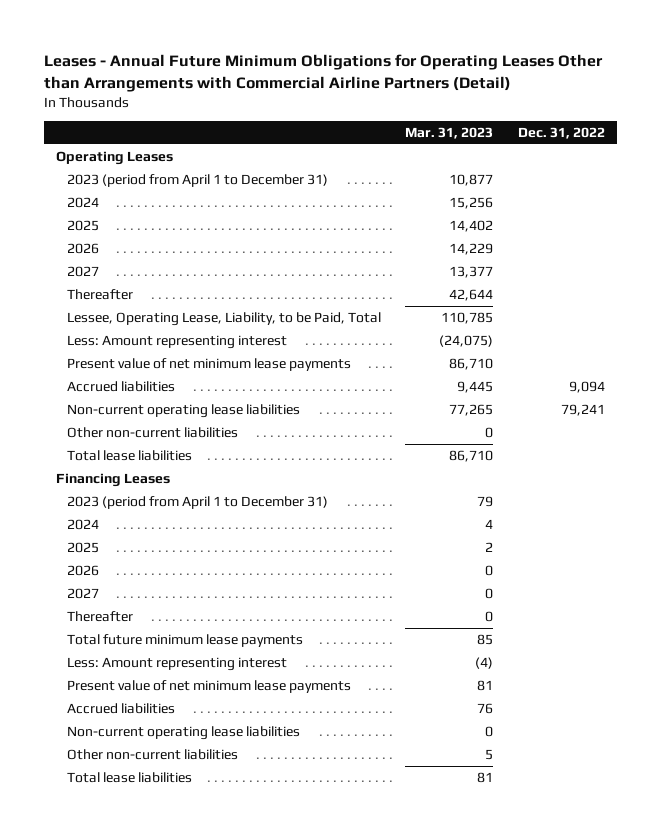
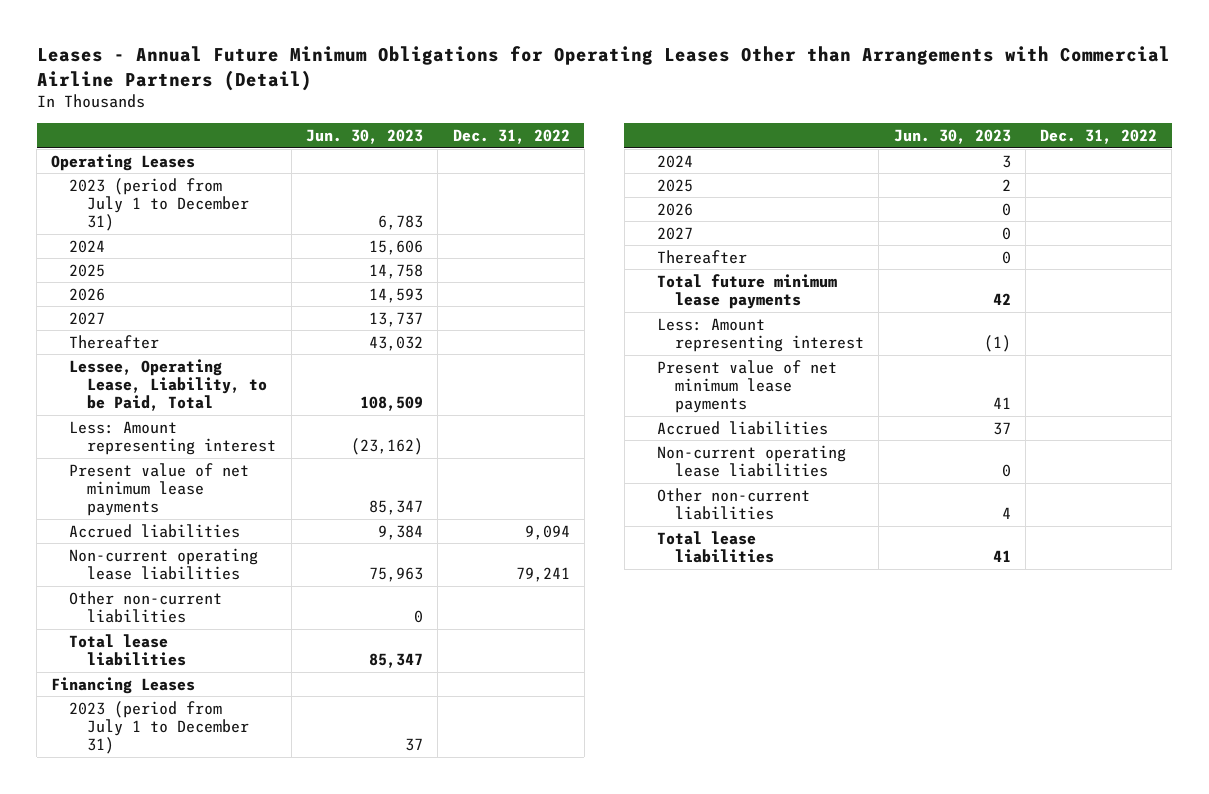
- | Mar. 31, 2023 | Dec. 31, 2022
+ | Jun. 30, 2023 | Dec. 31, 2022
- 2023 (period from April 1 to December 31) | 10,877 |
+ 2023 (period from July 1 to December 31) | 6,783 |
- 2023 (period from April 1 to December 31) | 79 |
+ 2023 (period from July 1 to December 31) | 37 |

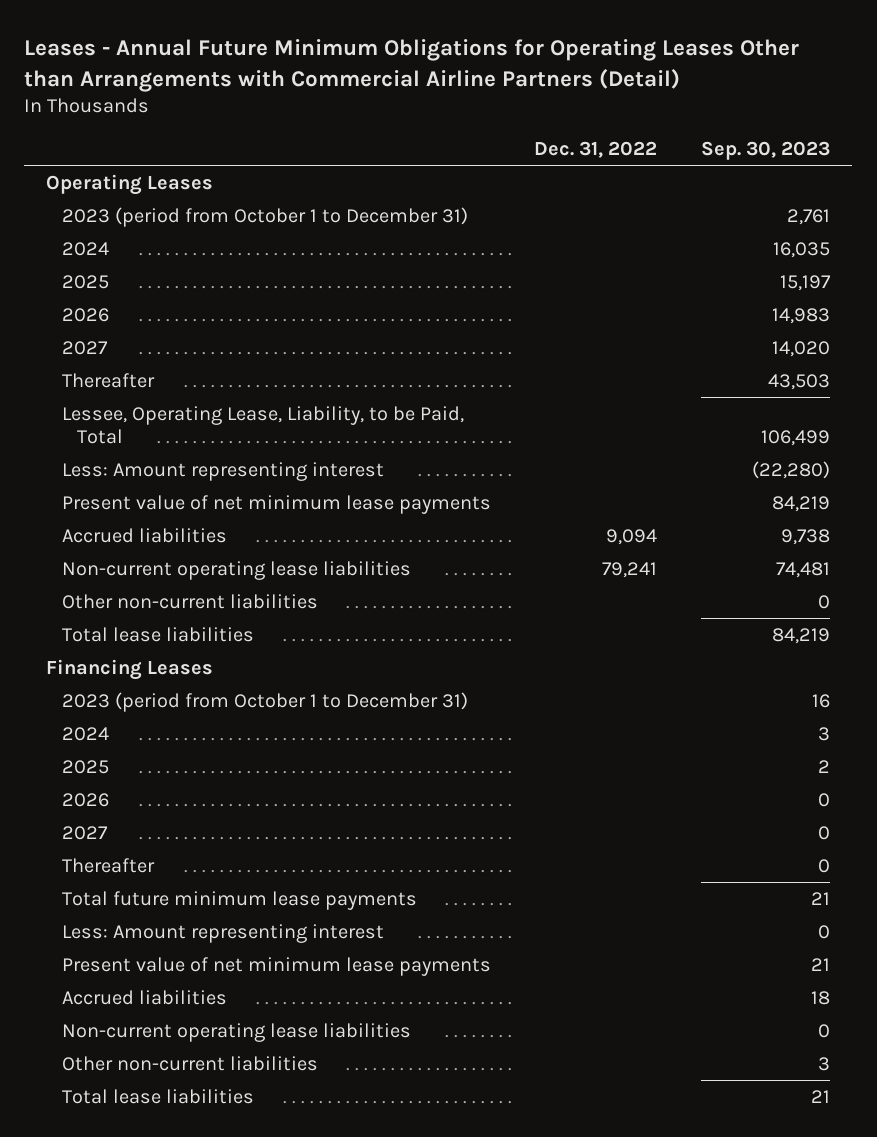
- | Jun. 30, 2023 | Dec. 31, 2022
+ | Dec. 31, 2022 | Sep. 30, 2023
- 2023 (period from July 1 to December 31) | 6,783 |
+ 2023 (period from October 1 to December 31) | | 2,761
- 2023 (period from July 1 to December 31) | 37 |
+ 2023 (period from October 1 to December 31) | | 16

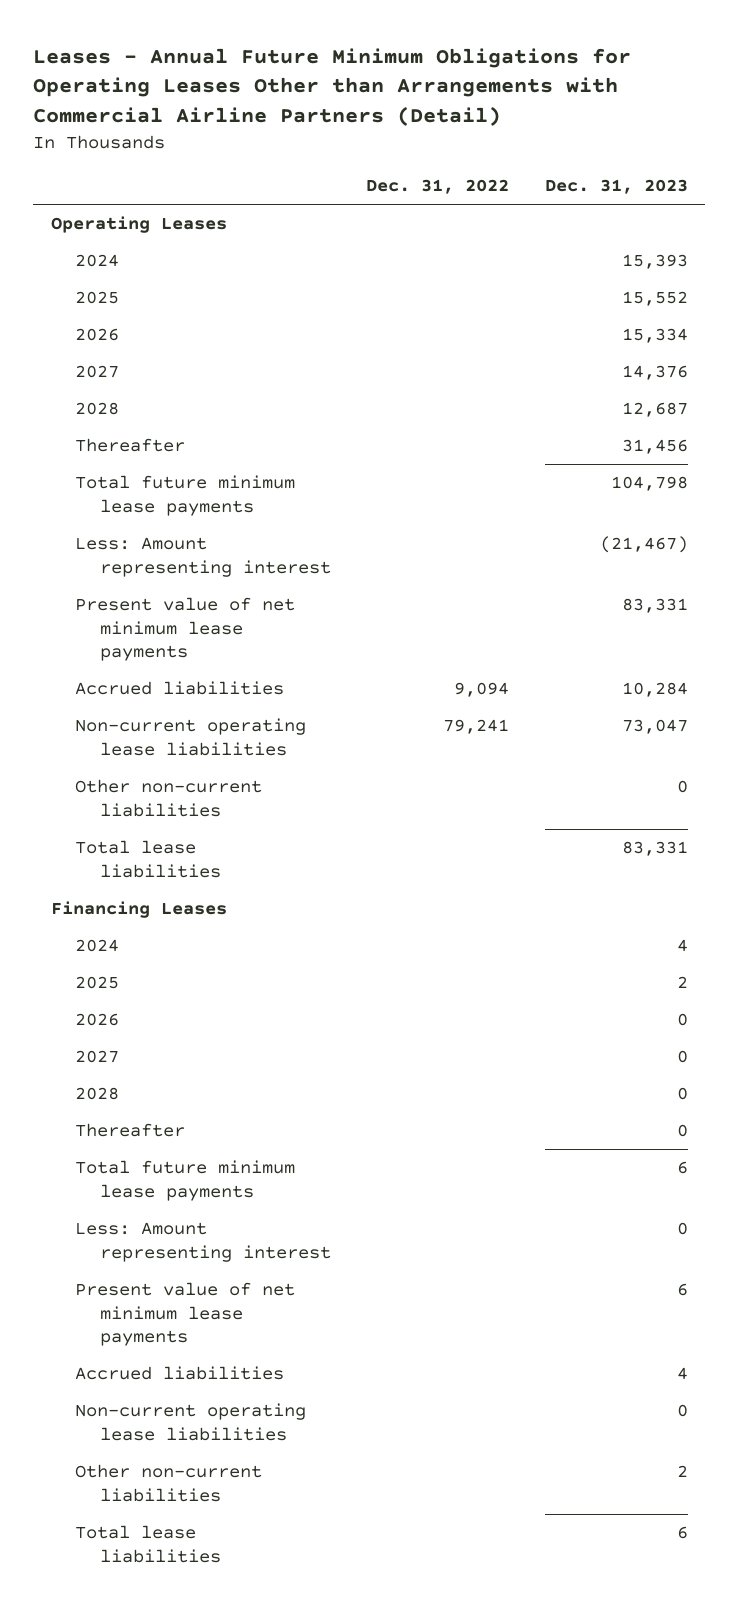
- | Dec. 31, 2022 | Sep. 30, 2023
+ | Dec. 31, 2022 | Dec. 31, 2023
- 2023 (period from October 1 to December 31) | | 2,761
+ 2028 | | 12,687
- Lessee, Operating Lease, Liability, to be Paid, Total | | 106,499
+ Total future minimum lease payments | | 104,798
- 2023 (period from October 1 to December 31) | | 16
+ 2028 | | 0

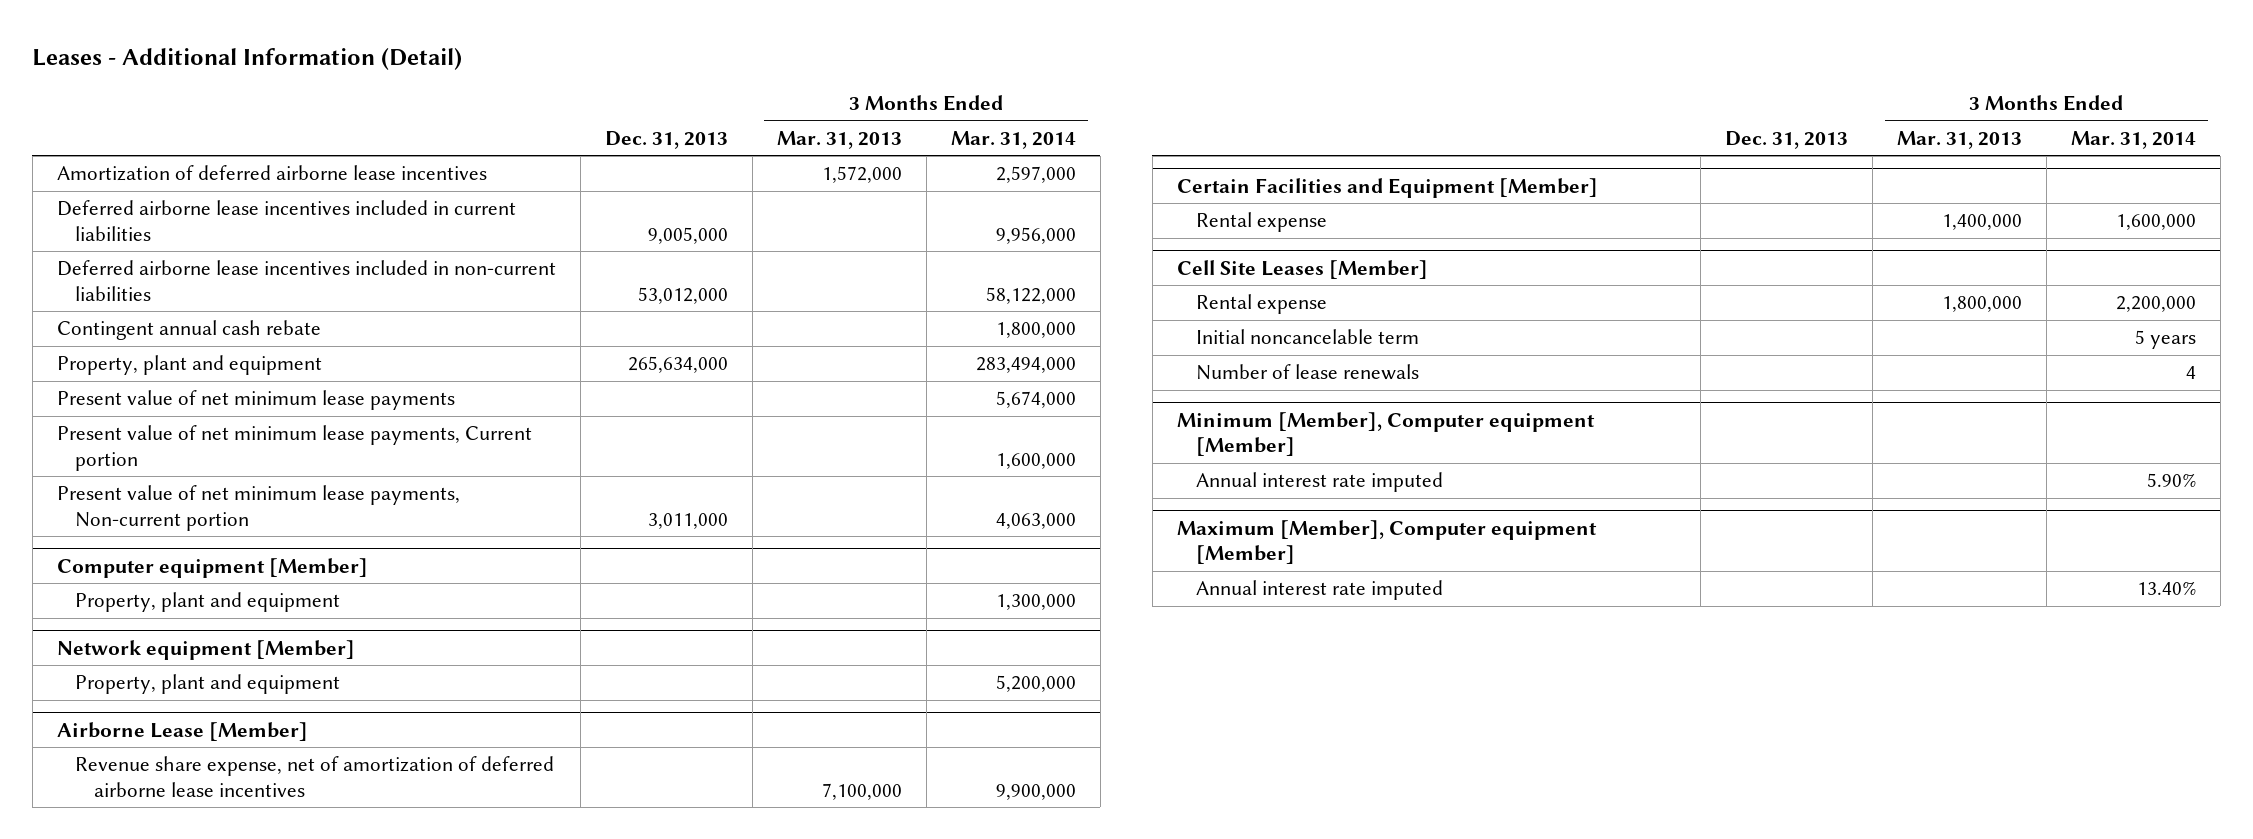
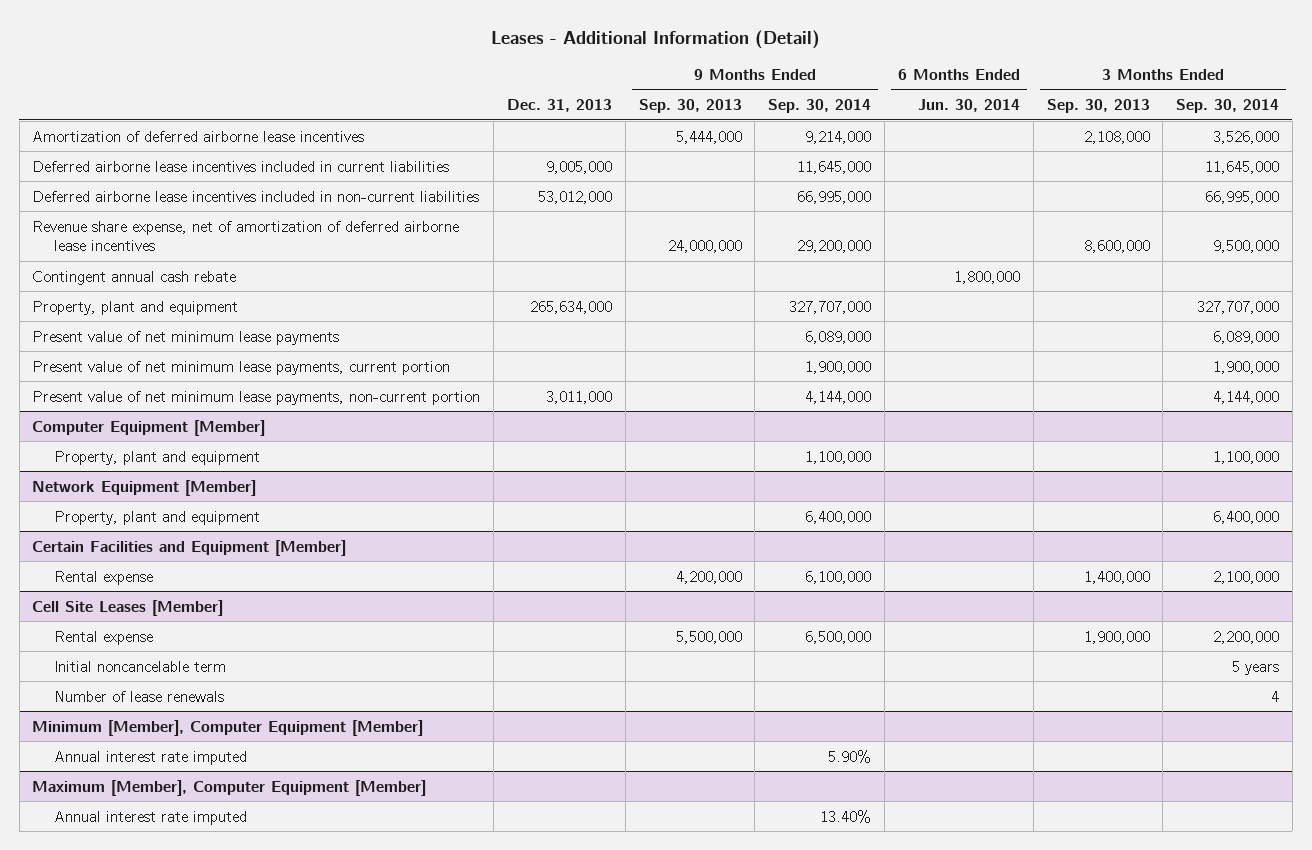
- | Dec. 31, 2013 | 3 Months Ended Mar. 31, 2013 | 3 Months Ended Mar. 31, 2014
+ | Dec. 31, 2013 | 9 Months Ended Sep. 30, 2013 | 9 Months Ended Sep. 30, 2014 | 6 Months Ended Jun. 30, 2014 | 3 Months Ended Sep. 30, 2013 | 3 Months Ended Sep. 30, 2014
+ Revenue share expense, net of amortization of deferred airborne lease incentives | | 24,000,000 | 29,200,000 | | 8,600,000 | 9,500,000
- Present value of net minimum lease payments, Current portion | | | 1,600,000
- Present value of net minimum lease payments, Non-current portion | 3,011,000 | | 4,063,000
- Computer equipment [Member]
+ Present value of net minimum lease payments, current portion | | | 1,900,000 | | | 1,900,000
+ Present value of net minimum lease payments, non-current portion | 3,011,000 | | 4,144,000 | | | 4,144,000
+ Computer Equipment [Member]
- Network equipment [Member]
+ Network Equipment [Member]
- Airborne Lease [Member]
- Revenue share expense, net of amortization of deferred airborne lease incentives | | 7,100,000 | 9,900,000
- Minimum [Member], Computer equipment [Member]
+ Minimum [Member], Computer Equipment [Member]
- Maximum [Member], Computer equipment [Member]
+ Maximum [Member], Computer Equipment [Member]

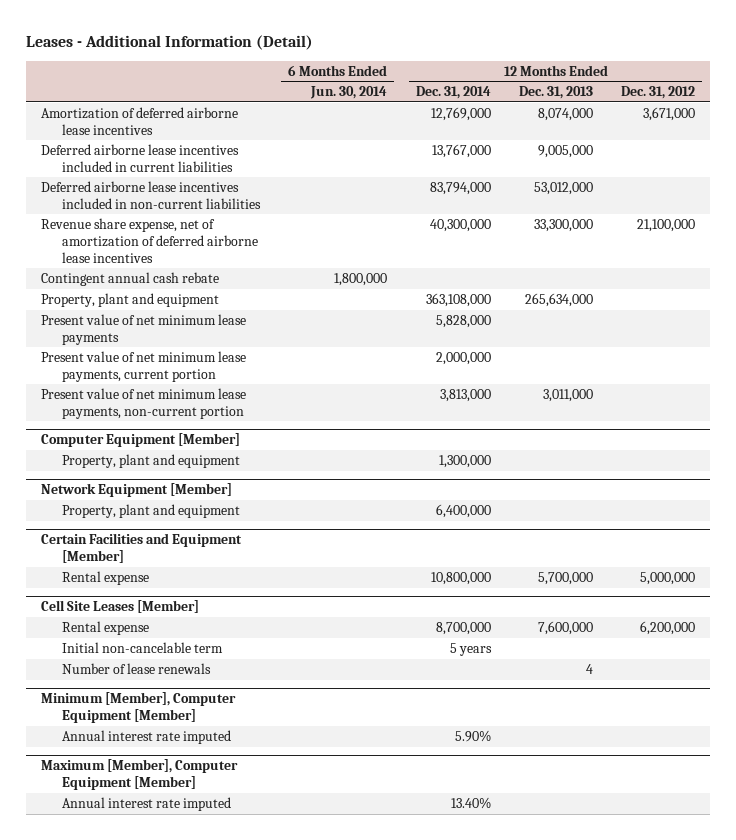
- | Dec. 31, 2013 | 9 Months Ended Sep. 30, 2013 | 9 Months Ended Sep. 30, 2014 | 6 Months Ended Jun. 30, 2014 | 3 Months Ended Sep. 30, 2013 | 3 Months Ended Sep. 30, 2014
+ | 6 Months Ended Jun. 30, 2014 | 12 Months Ended Dec. 31, 2014 | 12 Months Ended Dec. 31, 2013 | 12 Months Ended Dec. 31, 2012
@ Cell Site Leases [Member]
- Initial noncancelable term | | | | | | 5 years
+ Initial non-cancelable term | | 5 years | |

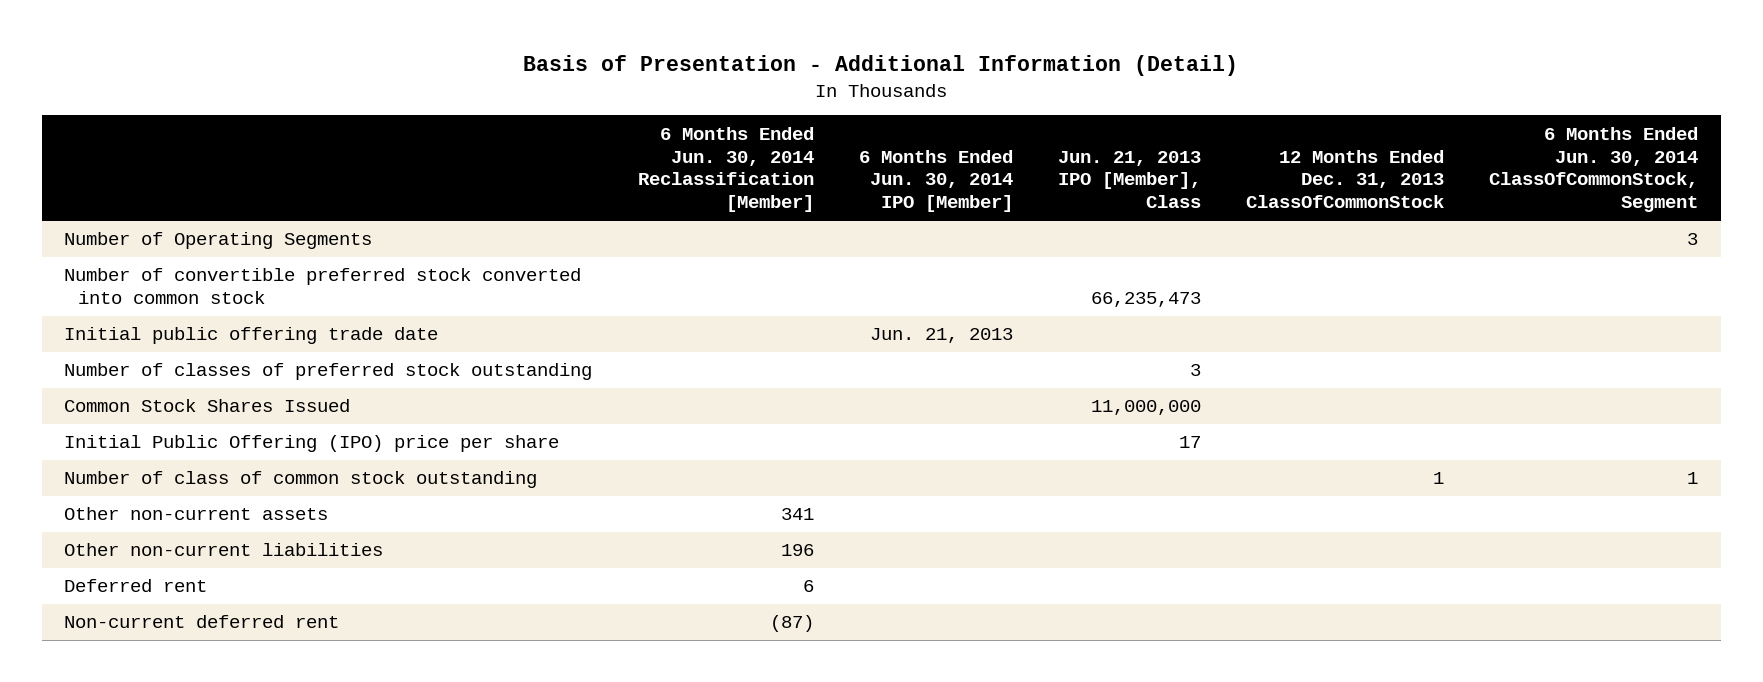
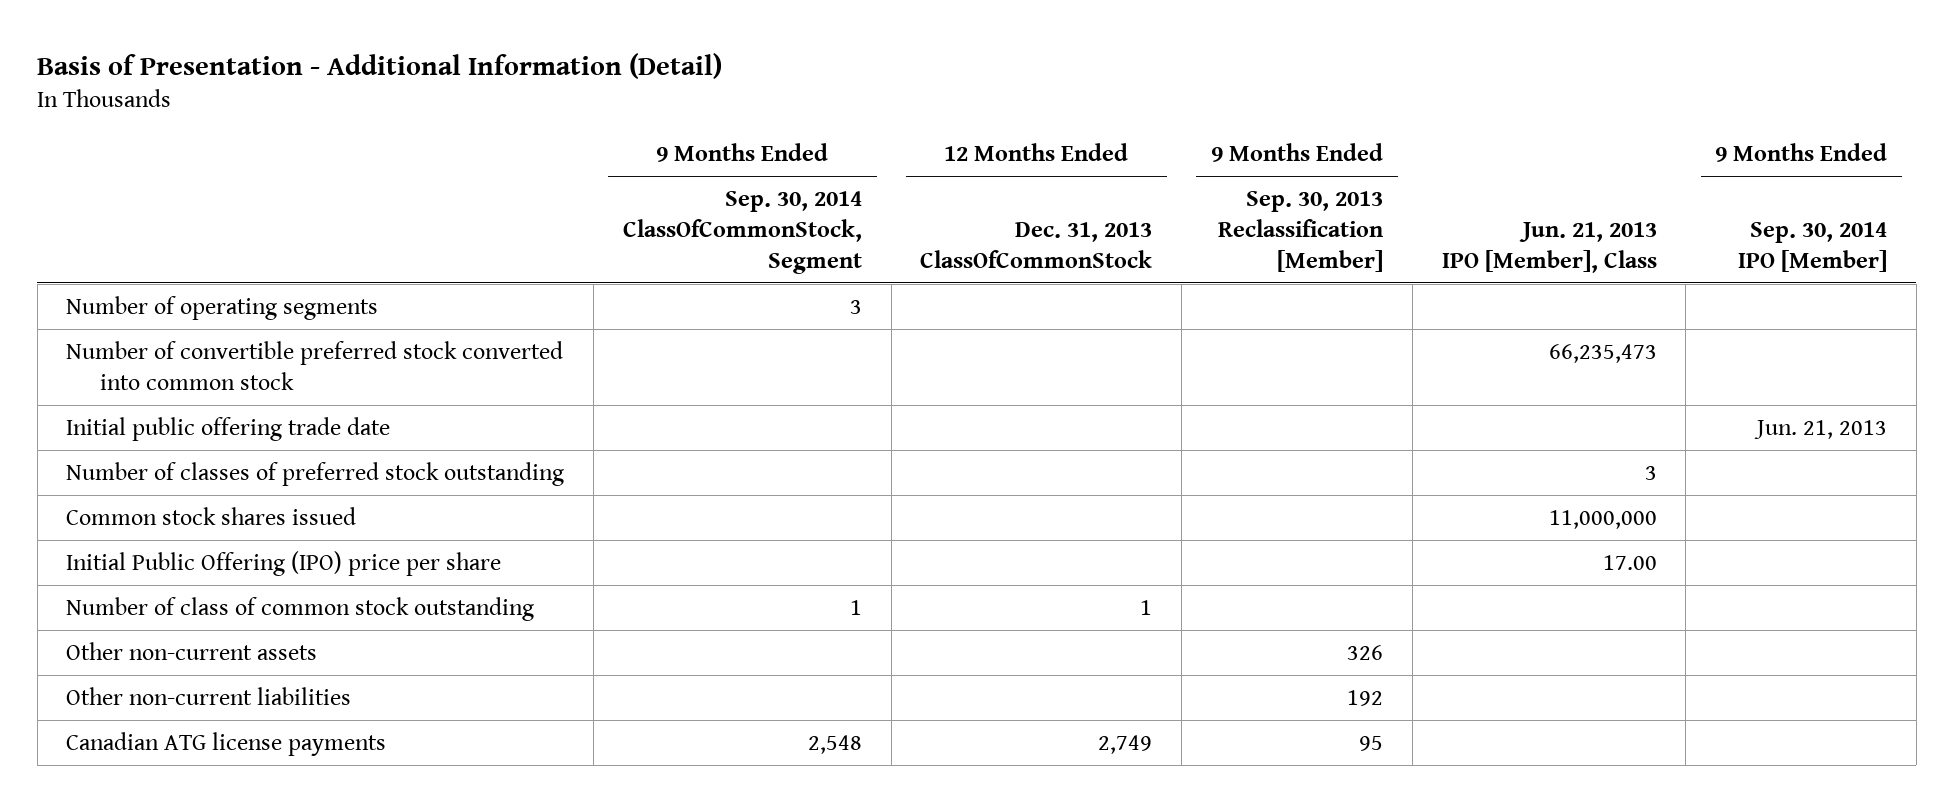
- | 6 Months Ended Jun. 30, 2014 Reclassification [Member] | 6 Months Ended Jun. 30, 2014 IPO [Member] | Jun. 21, 2013 IPO [Member], Class | 12 Months Ended Dec. 31, 2013 ClassOfCommonStock | 6 Months Ended Jun. 30, 2014 ClassOfCommonStock, Segment
+ | 9 Months Ended Sep. 30, 2014 ClassOfCommonStock, Segment | 12 Months Ended Dec. 31, 2013 ClassOfCommonStock | 9 Months Ended Sep. 30, 2013 Reclassification [Member] | Jun. 21, 2013 IPO [Member], Class | 9 Months Ended Sep. 30, 2014 IPO [Member]
- Number of Operating Segments | | | | | 3
+ Number of operating segments | 3 | | | |
- Common Stock Shares Issued | | | 11,000,000 | |
- Initial Public Offering (IPO) price per share | | | 17 | |
+ Common stock shares issued | | | | 11,000,000 |
+ Initial Public Offering (IPO) price per share | | | | 17.00 |
- Deferred rent | 6 | | | |
- Non-current deferred rent | (87) | | | |
+ Canadian ATG license payments | 2,548 | 2,749 | 95 | |

